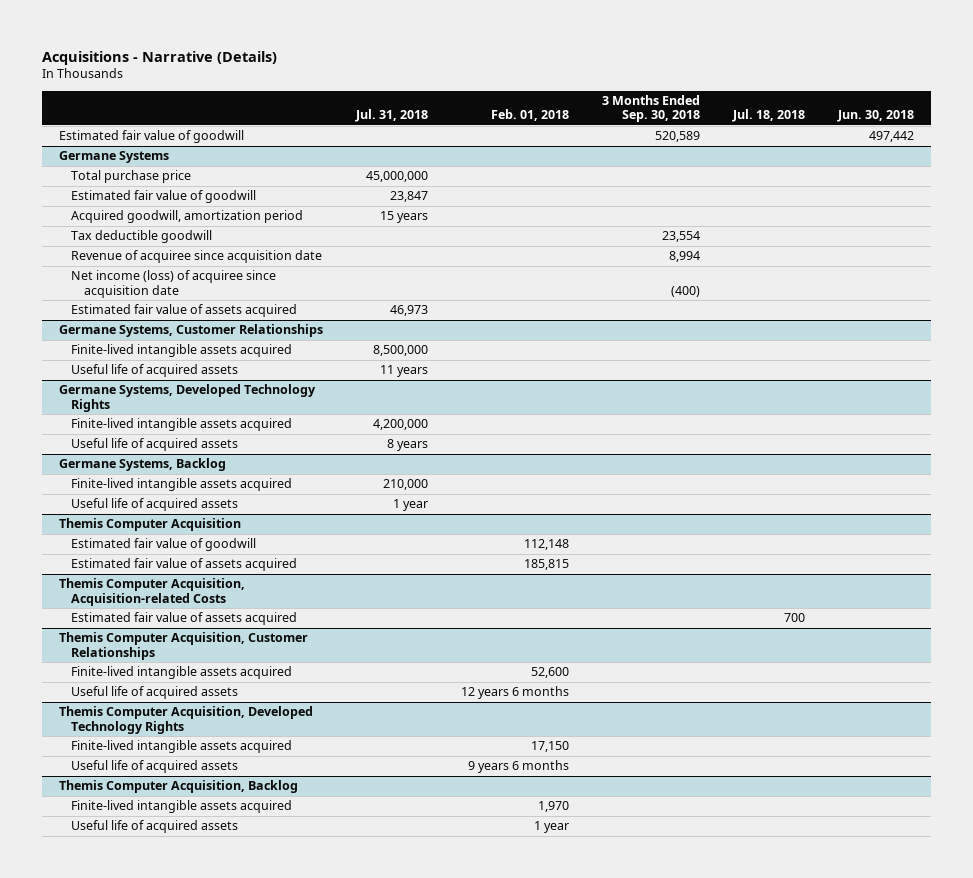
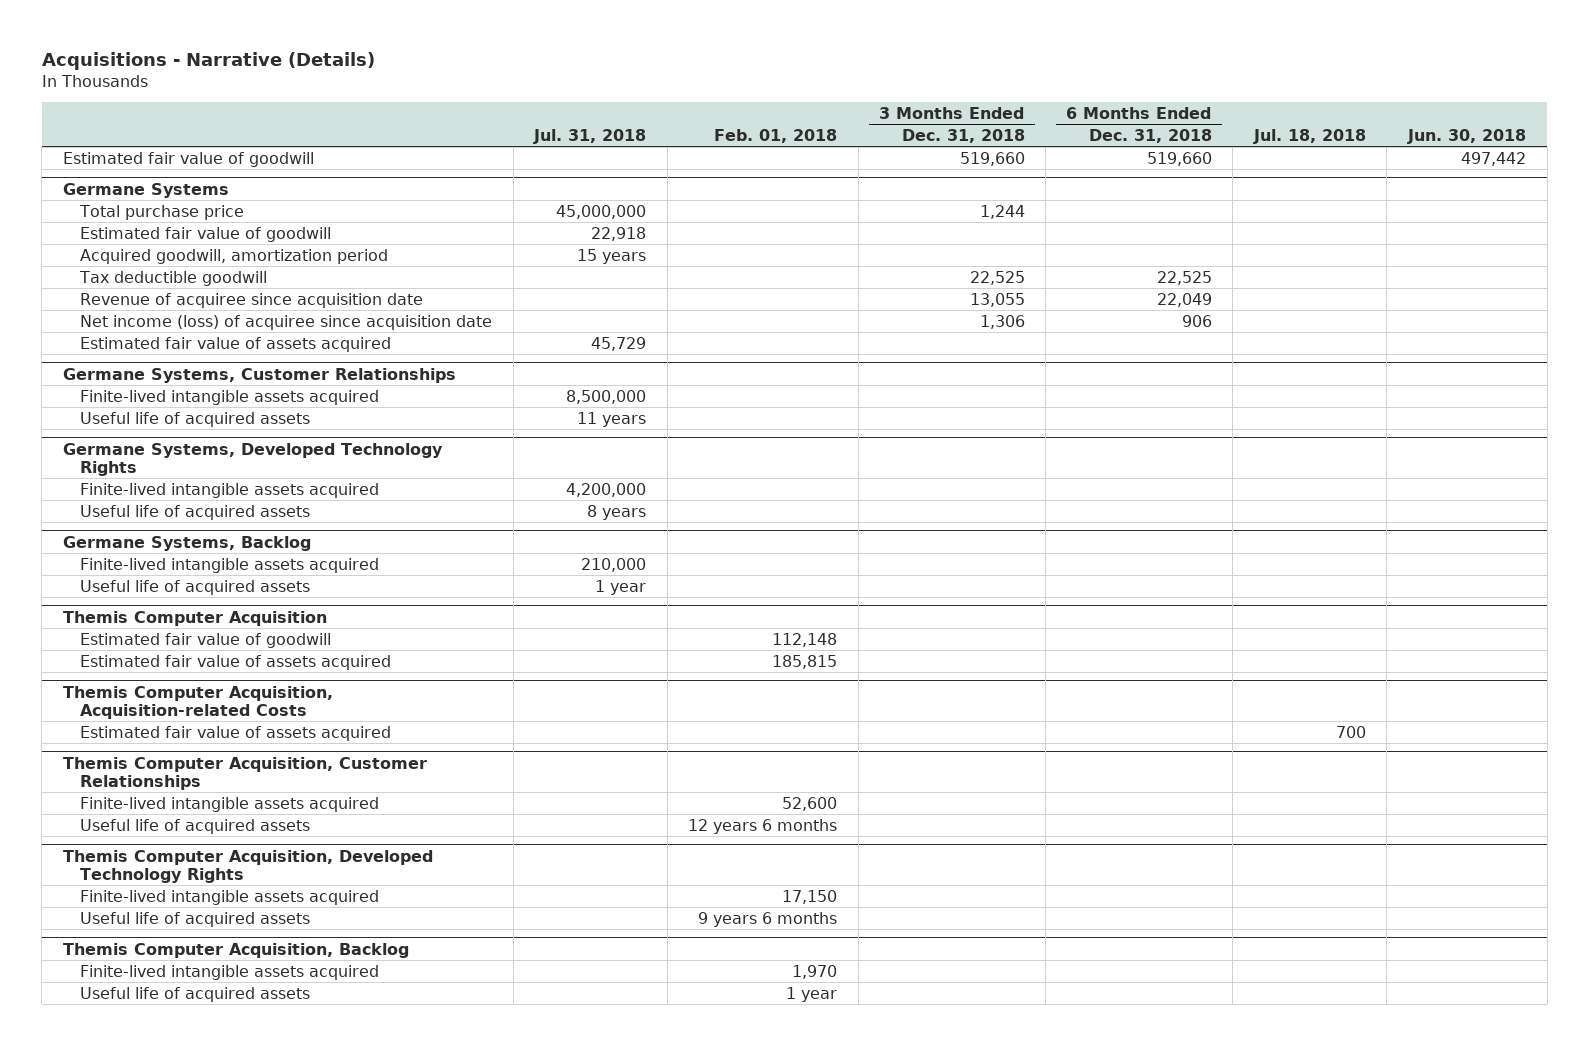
- | Jul. 31, 2018 | Feb. 01, 2018 | 3 Months Ended Sep. 30, 2018 | Jul. 18, 2018 | Jun. 30, 2018
+ | Jul. 31, 2018 | Feb. 01, 2018 | 3 Months Ended Dec. 31, 2018 | 6 Months Ended Dec. 31, 2018 | Jul. 18, 2018 | Jun. 30, 2018
@ Germane Systems
- Estimated fair value of goodwill | 23,847 | | | |
+ Estimated fair value of goodwill | 22,918 | | | | |
- Estimated fair value of assets acquired | 46,973 | | | |
+ Estimated fair value of assets acquired | 45,729 | | | | |

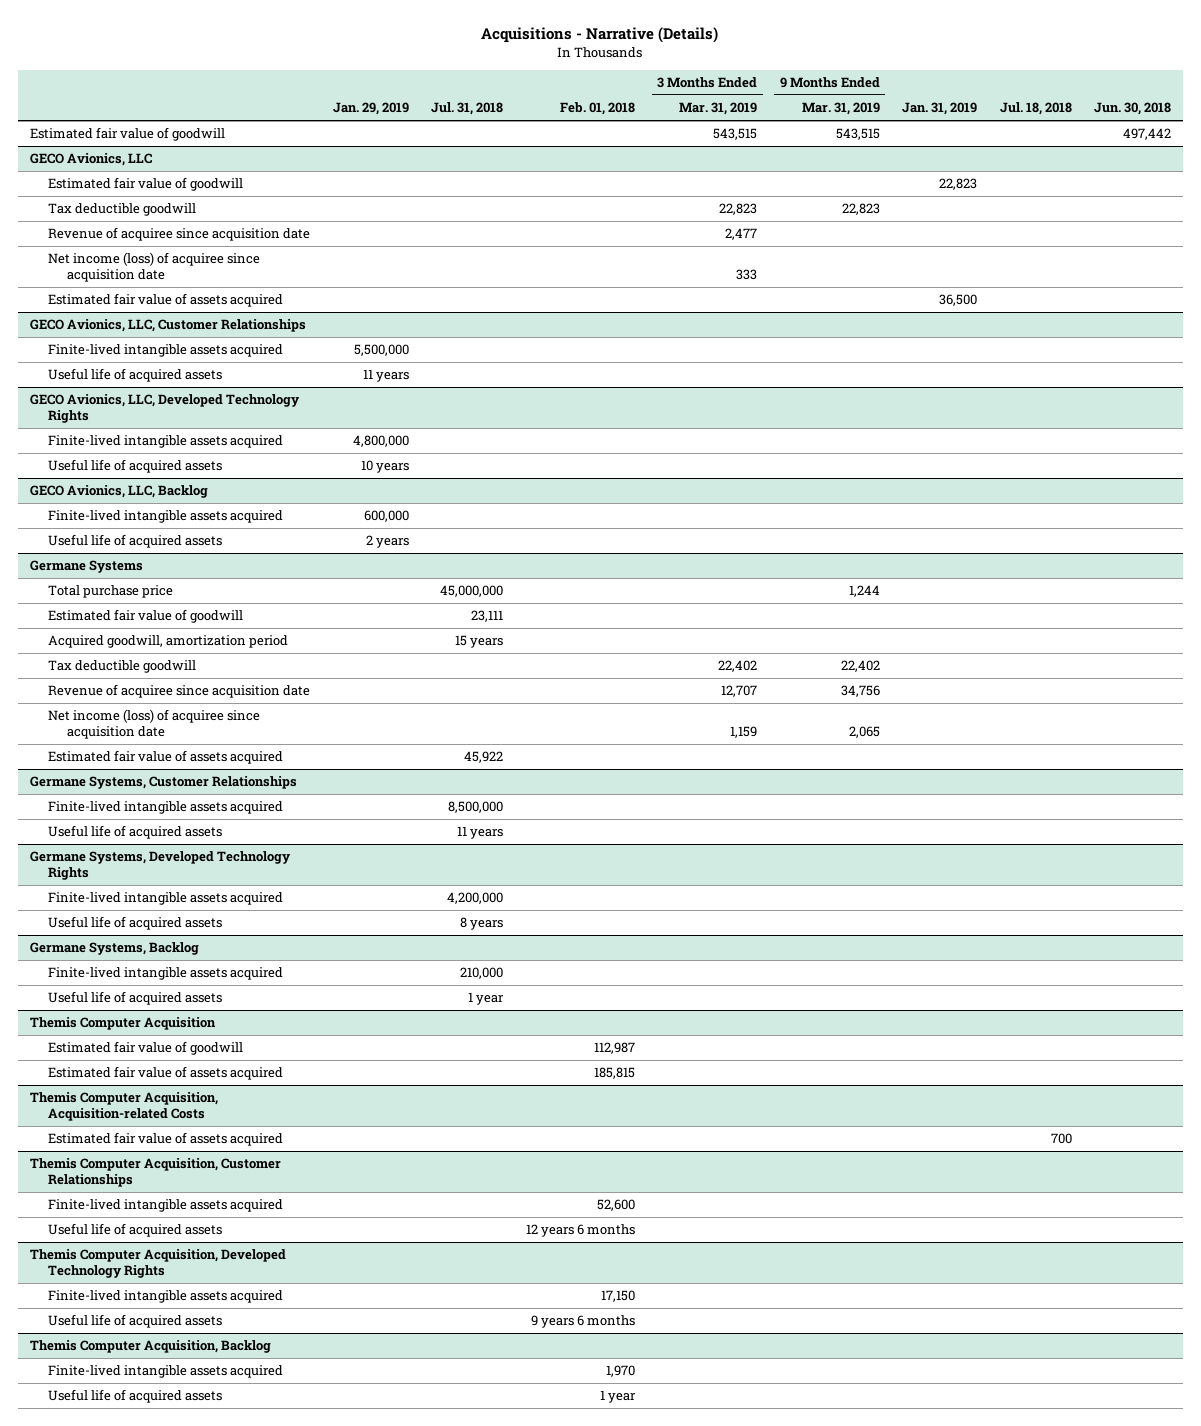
- | Jul. 31, 2018 | Feb. 01, 2018 | 3 Months Ended Dec. 31, 2018 | 6 Months Ended Dec. 31, 2018 | Jul. 18, 2018 | Jun. 30, 2018
+ | Jan. 29, 2019 | Jul. 31, 2018 | Feb. 01, 2018 | 3 Months Ended Mar. 31, 2019 | 9 Months Ended Mar. 31, 2019 | Jan. 31, 2019 | Jul. 18, 2018 | Jun. 30, 2018
+ GECO Avionics, LLC
+ Estimated fair value of goodwill | | | | | | 22,823 | |
+ Tax deductible goodwill | | | | 22,823 | 22,823 | | |
+ Revenue of acquiree since acquisition date | | | | 2,477 | | | |
+ Net income (loss) of acquiree since acquisition date | | | | 333 | | | |
+ Estimated fair value of assets acquired | | | | | | 36,500 | |
+ GECO Avionics, LLC, Customer Relationships
+ Finite-lived intangible assets acquired | 5,500,000 | | | | | | |
+ Useful life of acquired assets | 11 years | | | | | | |
+ GECO Avionics, LLC, Developed Technology Rights
+ Finite-lived intangible assets acquired | 4,800,000 | | | | | | |
+ Useful life of acquired assets | 10 years | | | | | | |
+ GECO Avionics, LLC, Backlog
+ Finite-lived intangible assets acquired | 600,000 | | | | | | |
+ Useful life of acquired assets | 2 years | | | | | | |
@ Germane Systems
- Estimated fair value of goodwill | 22,918 | | | | |
+ Estimated fair value of goodwill | | 23,111 | | | | | |
- Estimated fair value of assets acquired | 45,729 | | | | |
+ Estimated fair value of assets acquired | | 45,922 | | | | | |
@ Themis Computer Acquisition
- Estimated fair value of goodwill | | 112,148 | | | |
+ Estimated fair value of goodwill | | | 112,987 | | | | |

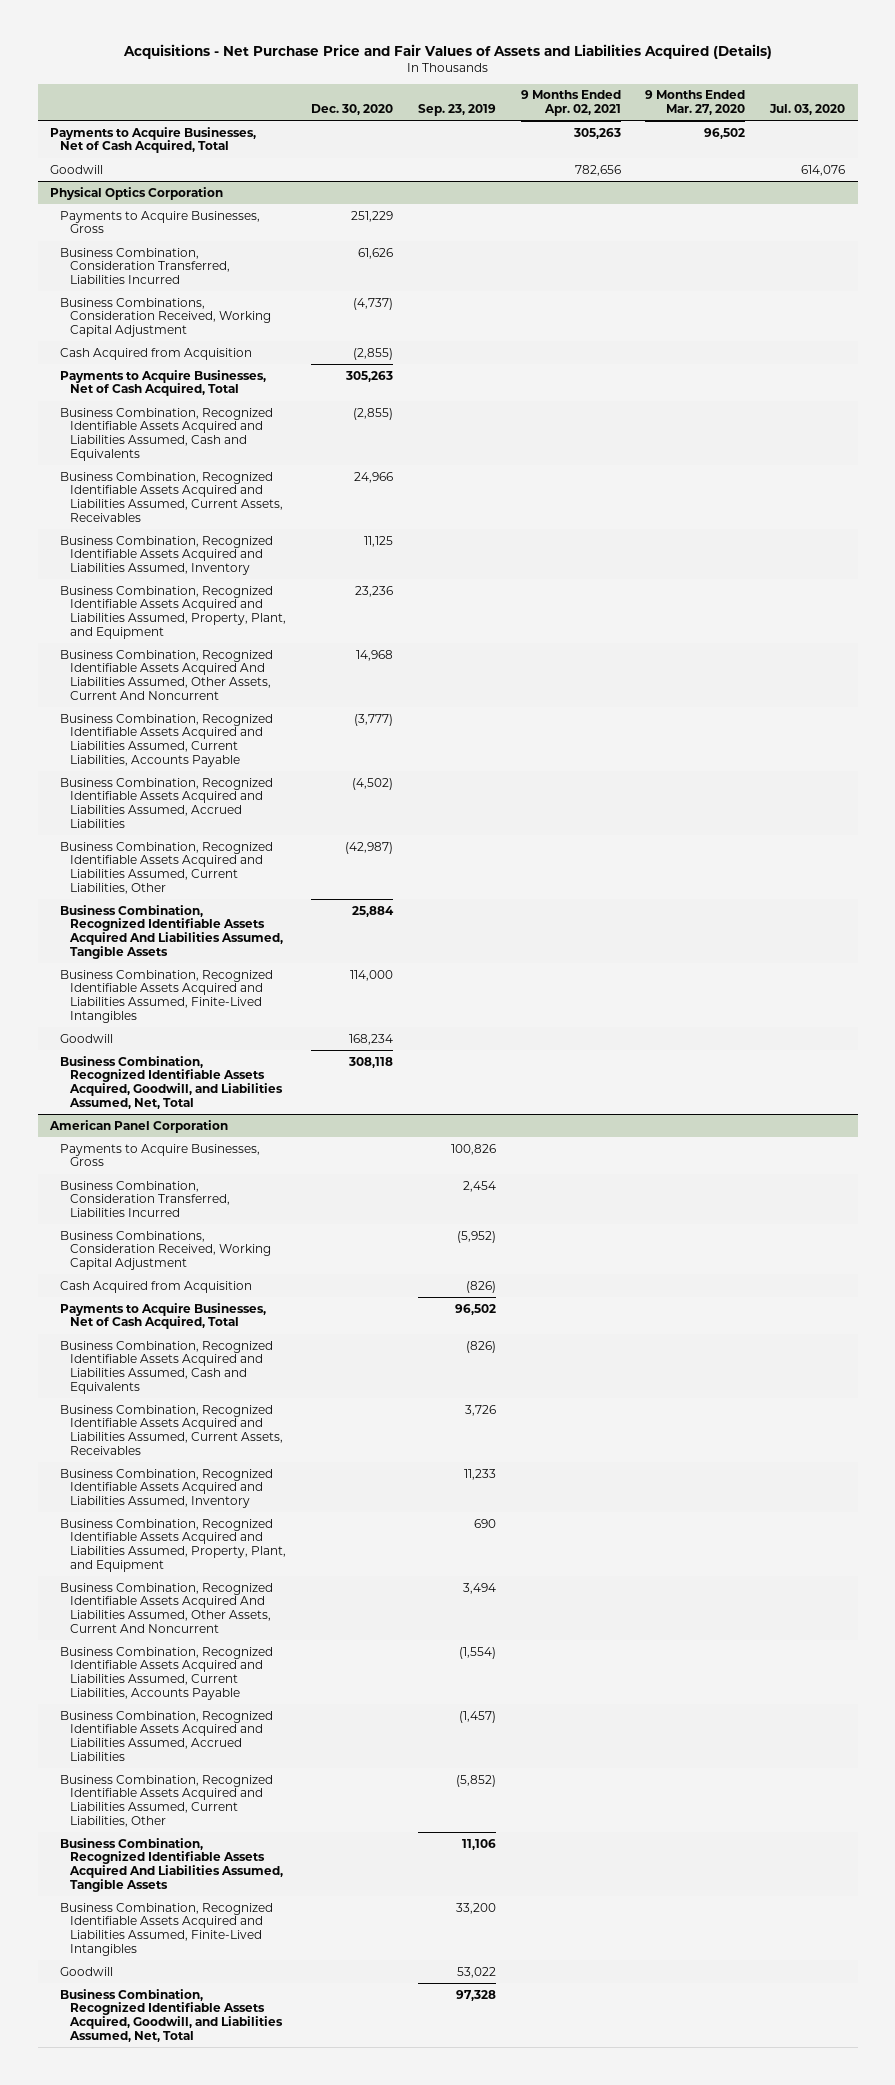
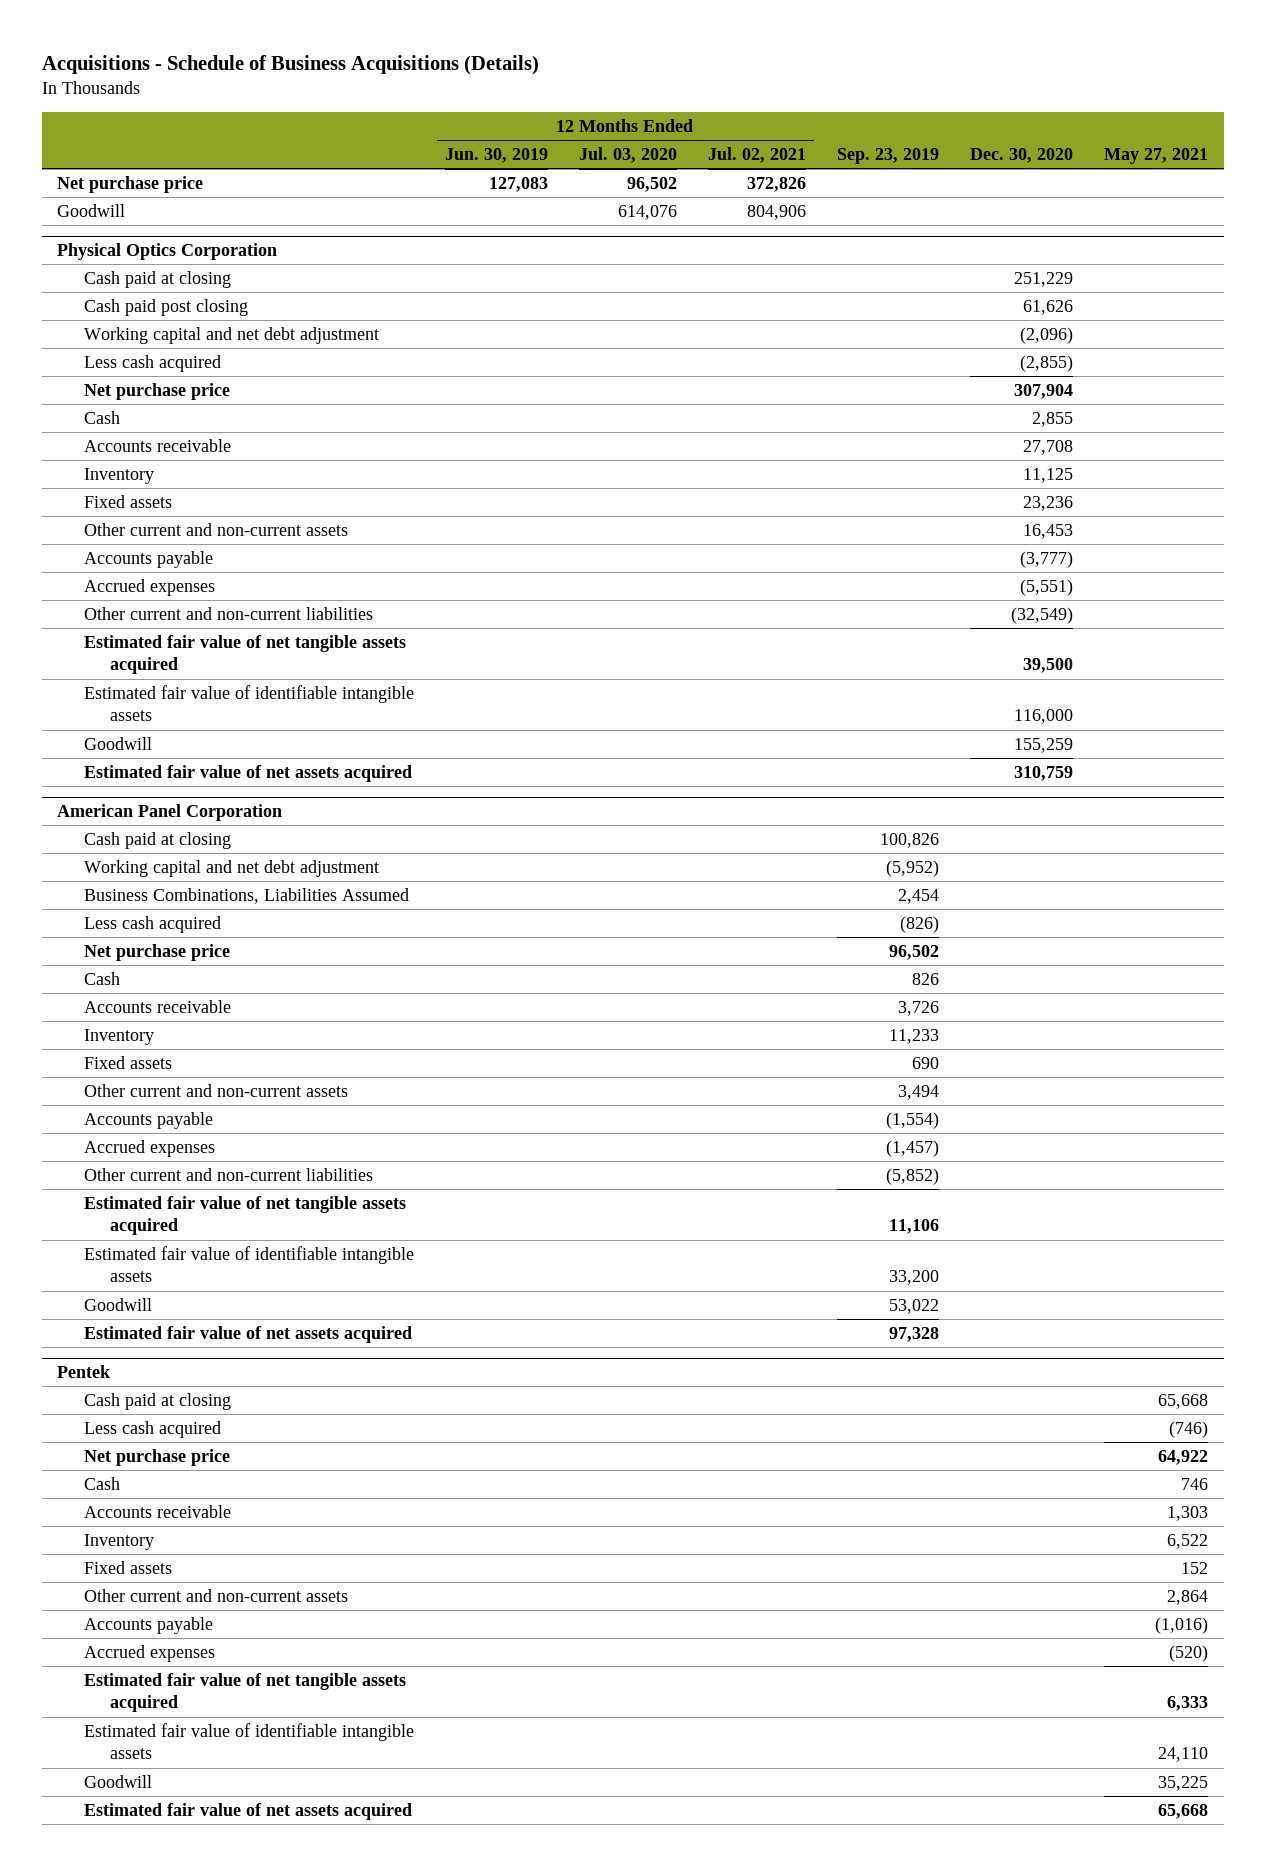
- Acquisitions - Net Purchase Price and Fair Values of Assets and Liabilities Acquired (Details)
+ Acquisitions - Schedule of Business Acquisitions (Details)
- | Dec. 30, 2020 | Sep. 23, 2019 | 9 Months Ended Apr. 02, 2021 | 9 Months Ended Mar. 27, 2020 | Jul. 03, 2020
+ | 12 Months Ended Jun. 30, 2019 | 12 Months Ended Jul. 03, 2020 | 12 Months Ended Jul. 02, 2021 | Sep. 23, 2019 | Dec. 30, 2020 | May 27, 2021
- Payments to Acquire Businesses, Net of Cash Acquired, Total | | | 305,263 | 96,502 |
+ Net purchase price | 127,083 | 96,502 | 372,826 | | |
@ Physical Optics Corporation
- Payments to Acquire Businesses, Gross | 251,229 | | | |
- Business Combination, Consideration Transferred, Liabilities Incurred | 61,626 | | | |
- Business Combinations, Consideration Received, Working Capital Adjustment | (4,737) | | | |
- Cash Acquired from Acquisition | (2,855) | | | |
- Payments to Acquire Businesses, Net of Cash Acquired, Total | 305,263 | | | |
- Business Combination, Recognized Identifiable Assets Acquired and Liabilities Assumed, Cash and Equivalents | (2,855) | | | |
- Business Combination, Recognized Identifiable Assets Acquired and Liabilities Assumed, Current Assets, Receivables | 24,966 | | | |
- Business Combination, Recognized Identifiable Assets Acquired and Liabilities Assumed, Inventory | 11,125 | | | |
- Business Combination, Recognized Identifiable Assets Acquired and Liabilities Assumed, Property, Plant, and Equipment | 23,236 | | | |
- Business Combination, Recognized Identifiable Assets Acquired And Liabilities Assumed, Other Assets, Current And Noncurrent | 14,968 | | | |
- Business Combination, Recognized Identifiable Assets Acquired and Liabilities Assumed, Current Liabilities, Accounts Payable | (3,777) | | | |
- Business Combination, Recognized Identifiable Assets Acquired and Liabilities Assumed, Accrued Liabilities | (4,502) | | | |
- Business Combination, Recognized Identifiable Assets Acquired and Liabilities Assumed, Current Liabilities, Other | (42,987) | | | |
- Business Combination, Recognized Identifiable Assets Acquired And Liabilities Assumed, Tangible Assets | 25,884 | | | |
- Business Combination, Recognized Identifiable Assets Acquired and Liabilities Assumed, Finite-Lived Intangibles | 114,000 | | | |
- Goodwill | 168,234 | | | |
- Business Combination, Recognized Identifiable Assets Acquired, Goodwill, and Liabilities Assumed, Net, Total | 308,118 | | | |
+ Cash paid at closing | | | | | 251,229 |
+ Cash paid post closing | | | | | 61,626 |
+ Working capital and net debt adjustment | | | | | (2,096) |
+ Less cash acquired | | | | | (2,855) |
+ Net purchase price | | | | | 307,904 |
+ Cash | | | | | 2,855 |
+ Accounts receivable | | | | | 27,708 |
+ Inventory | | | | | 11,125 |
+ Fixed assets | | | | | 23,236 |
+ Other current and non-current assets | | | | | 16,453 |
+ Accounts payable | | | | | (3,777) |
+ Accrued expenses | | | | | (5,551) |
+ Other current and non-current liabilities | | | | | (32,549) |
+ Estimated fair value of net tangible assets acquired | | | | | 39,500 |
+ Estimated fair value of identifiable intangible assets | | | | | 116,000 |
+ Goodwill | | | | | 155,259 |
+ Estimated fair value of net assets acquired | | | | | 310,759 |
@ American Panel Corporation
- Payments to Acquire Businesses, Gross | | 100,826 | | |
- Business Combination, Consideration Transferred, Liabilities Incurred | | 2,454 | | |
- Business Combinations, Consideration Received, Working Capital Adjustment | | (5,952) | | |
- Cash Acquired from Acquisition | | (826) | | |
- Payments to Acquire Businesses, Net of Cash Acquired, Total | | 96,502 | | |
- Business Combination, Recognized Identifiable Assets Acquired and Liabilities Assumed, Cash and Equivalents | | (826) | | |
- Business Combination, Recognized Identifiable Assets Acquired and Liabilities Assumed, Current Assets, Receivables | | 3,726 | | |
- Business Combination, Recognized Identifiable Assets Acquired and Liabilities Assumed, Inventory | | 11,233 | | |
- Business Combination, Recognized Identifiable Assets Acquired and Liabilities Assumed, Property, Plant, and Equipment | | 690 | | |
- Business Combination, Recognized Identifiable Assets Acquired And Liabilities Assumed, Other Assets, Current And Noncurrent | | 3,494 | | |
- Business Combination, Recognized Identifiable Assets Acquired and Liabilities Assumed, Current Liabilities, Accounts Payable | | (1,554) | | |
- Business Combination, Recognized Identifiable Assets Acquired and Liabilities Assumed, Accrued Liabilities | | (1,457) | | |
- Business Combination, Recognized Identifiable Assets Acquired and Liabilities Assumed, Current Liabilities, Other | | (5,852) | | |
- Business Combination, Recognized Identifiable Assets Acquired And Liabilities Assumed, Tangible Assets | | 11,106 | | |
- Business Combination, Recognized Identifiable Assets Acquired and Liabilities Assumed, Finite-Lived Intangibles | | 33,200 | | |
+ Cash paid at closing | | | | 100,826 | |
+ Working capital and net debt adjustment | | | | (5,952) | |
+ Business Combinations, Liabilities Assumed | | | | 2,454 | |
+ Less cash acquired | | | | (826) | |
+ Net purchase price | | | | 96,502 | |
+ Cash | | | | 826 | |
+ Accounts receivable | | | | 3,726 | |
+ Inventory | | | | 11,233 | |
+ Fixed assets | | | | 690 | |
+ Other current and non-current assets | | | | 3,494 | |
+ Accounts payable | | | | (1,554) | |
+ Accrued expenses | | | | (1,457) | |
+ Other current and non-current liabilities | | | | (5,852) | |
+ Estimated fair value of net tangible assets acquired | | | | 11,106 | |
+ Estimated fair value of identifiable intangible assets | | | | 33,200 | |
- Business Combination, Recognized Identifiable Assets Acquired, Goodwill, and Liabilities Assumed, Net, Total | | 97,328 | | |
+ Estimated fair value of net assets acquired | | | | 97,328 | |
+ Pentek
+ Cash paid at closing | | | | | | 65,668
+ Less cash acquired | | | | | | (746)
+ Net purchase price | | | | | | 64,922
+ Cash | | | | | | 746
+ Accounts receivable | | | | | | 1,303
+ Inventory | | | | | | 6,522
+ Fixed assets | | | | | | 152
+ Other current and non-current assets | | | | | | 2,864
+ Accounts payable | | | | | | (1,016)
+ Accrued expenses | | | | | | (520)
+ Estimated fair value of net tangible assets acquired | | | | | | 6,333
+ Estimated fair value of identifiable intangible assets | | | | | | 24,110
+ Goodwill | | | | | | 35,225
+ Estimated fair value of net assets acquired | | | | | | 65,668

